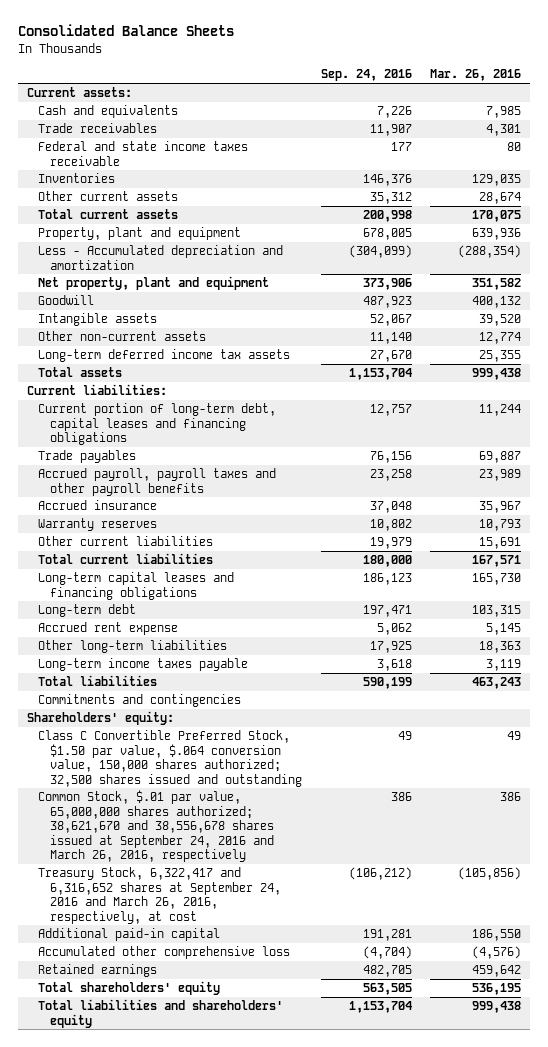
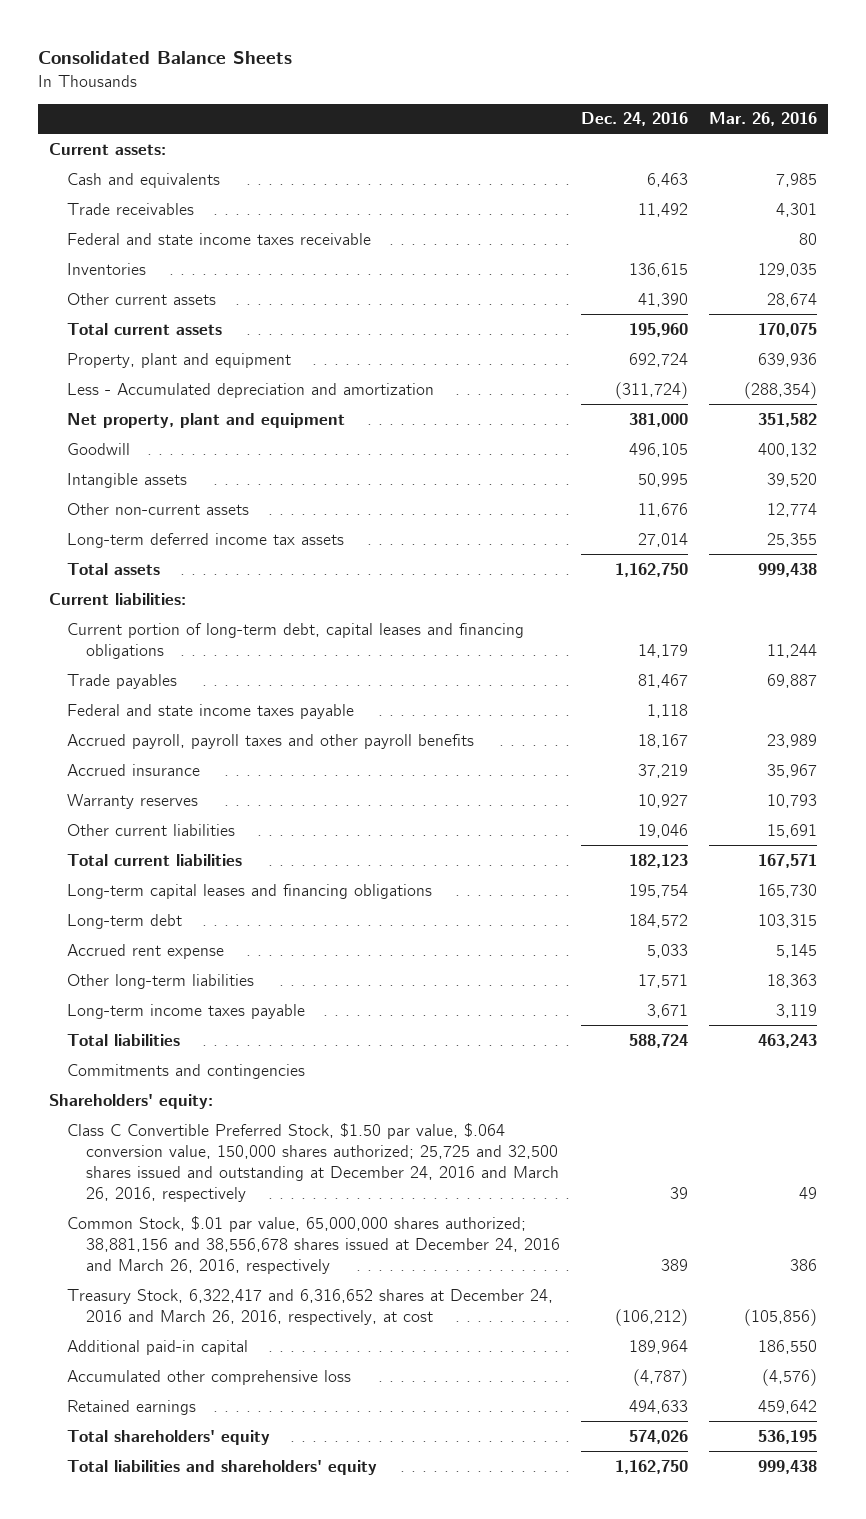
- | Sep. 24, 2016 | Mar. 26, 2016
+ | Dec. 24, 2016 | Mar. 26, 2016
+ Federal and state income taxes payable | 1,118 |
- Class C Convertible Preferred Stock, $1.50 par value, $.064 conversion value, 150,000 shares authorized; 32,500 shares issued and outstanding | 49 | 49
- Common Stock, $.01 par value, 65,000,000 shares authorized; 38,621,670 and 38,556,678 shares issued at September 24, 2016 and March 26, 2016, respectively | 386 | 386
- Treasury Stock, 6,322,417 and 6,316,652 shares at September 24, 2016 and March 26, 2016, respectively, at cost | (106,212) | (105,856)
+ Class C Convertible Preferred Stock, $1.50 par value, $.064 conversion value, 150,000 shares authorized; 25,725 and 32,500 shares issued and outstanding at December 24, 2016 and March 26, 2016, respectively | 39 | 49
+ Common Stock, $.01 par value, 65,000,000 shares authorized; 38,881,156 and 38,556,678 shares issued at December 24, 2016 and March 26, 2016, respectively | 389 | 386
+ Treasury Stock, 6,322,417 and 6,316,652 shares at December 24, 2016 and March 26, 2016, respectively, at cost | (106,212) | (105,856)

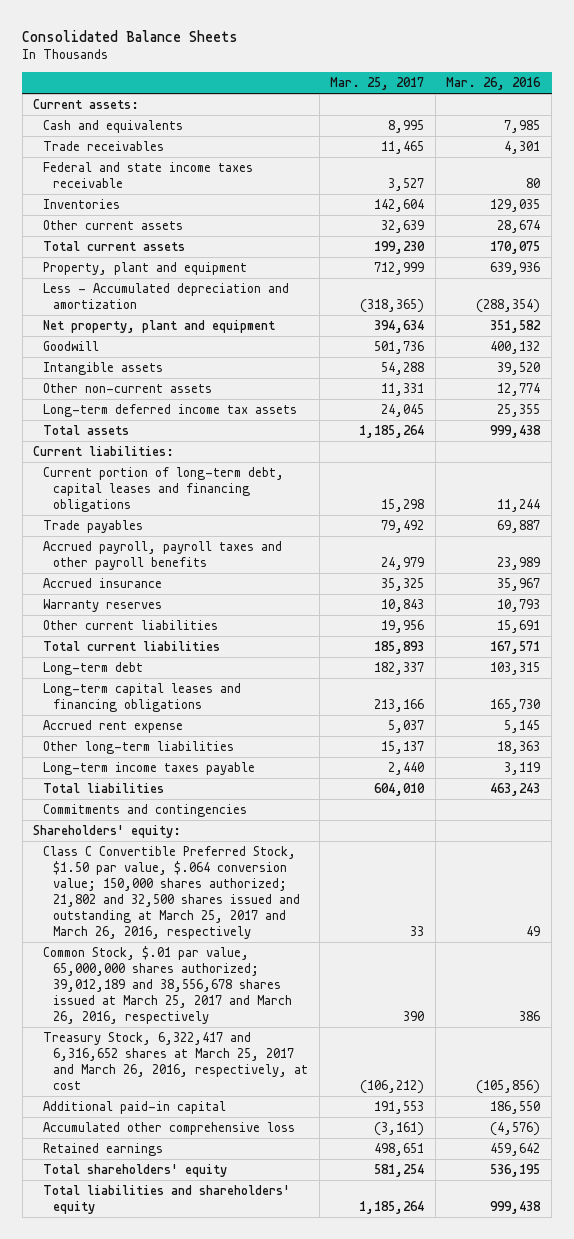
- | Dec. 24, 2016 | Mar. 26, 2016
+ | Mar. 25, 2017 | Mar. 26, 2016
- Federal and state income taxes payable | 1,118 |
moved down: Long-term capital leases and financing obligations | 213,166 | 165,730
- Class C Convertible Preferred Stock, $1.50 par value, $.064 conversion value, 150,000 shares authorized; 25,725 and 32,500 shares issued and outstanding at December 24, 2016 and March 26, 2016, respectively | 39 | 49
- Common Stock, $.01 par value, 65,000,000 shares authorized; 38,881,156 and 38,556,678 shares issued at December 24, 2016 and March 26, 2016, respectively | 389 | 386
- Treasury Stock, 6,322,417 and 6,316,652 shares at December 24, 2016 and March 26, 2016, respectively, at cost | (106,212) | (105,856)
+ Class C Convertible Preferred Stock, $1.50 par value, $.064 conversion value; 150,000 shares authorized; 21,802 and 32,500 shares issued and outstanding at March 25, 2017 and March 26, 2016, respectively | 33 | 49
+ Common Stock, $.01 par value, 65,000,000 shares authorized; 39,012,189 and 38,556,678 shares issued at March 25, 2017 and March 26, 2016, respectively | 390 | 386
+ Treasury Stock, 6,322,417 and 6,316,652 shares at March 25, 2017 and March 26, 2016, respectively, at cost | (106,212) | (105,856)

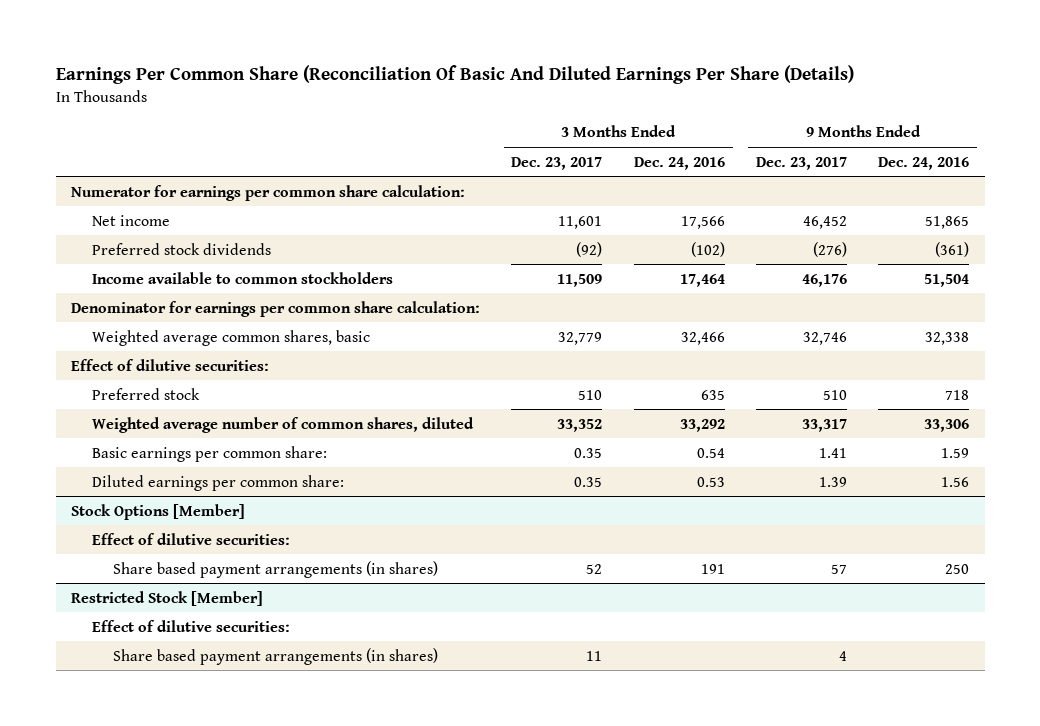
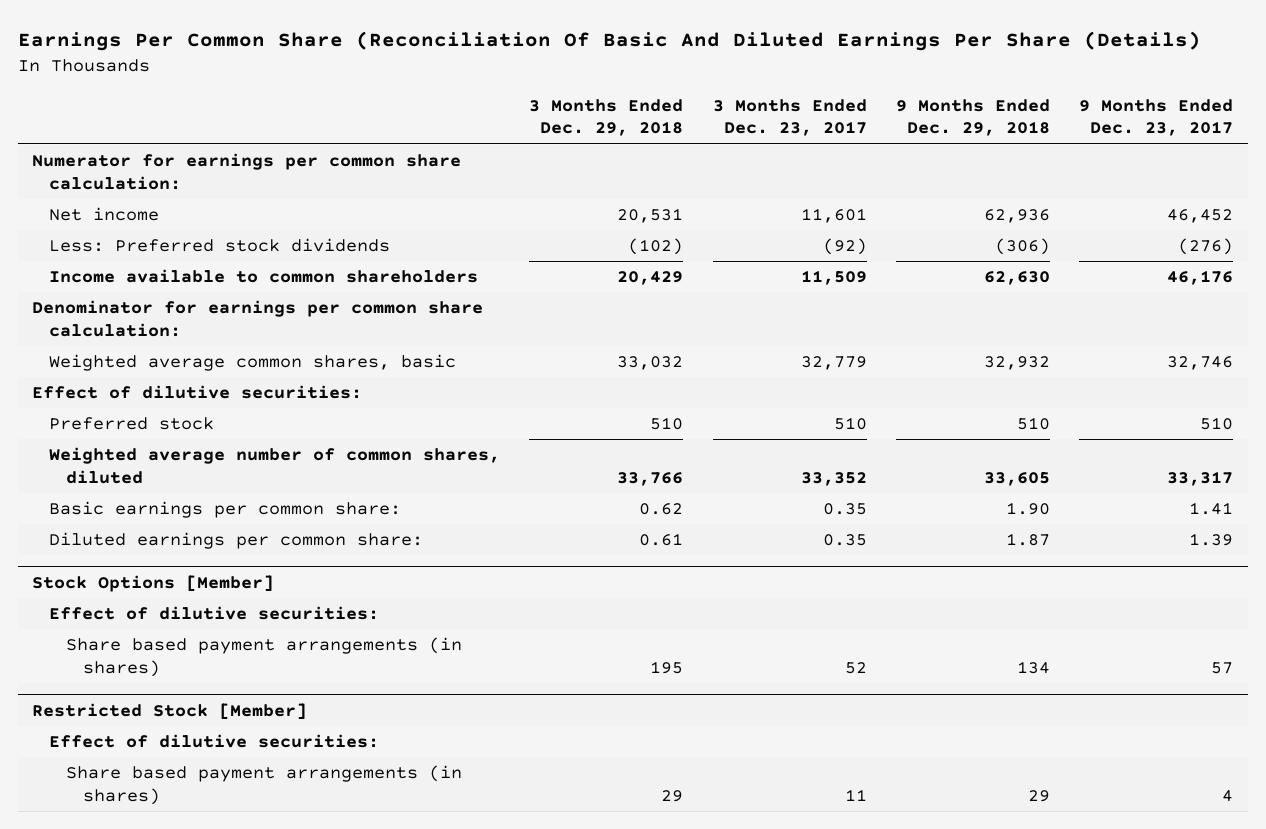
- | 3 Months Ended Dec. 23, 2017 | 3 Months Ended Dec. 24, 2016 | 9 Months Ended Dec. 23, 2017 | 9 Months Ended Dec. 24, 2016
+ | 3 Months Ended Dec. 29, 2018 | 3 Months Ended Dec. 23, 2017 | 9 Months Ended Dec. 29, 2018 | 9 Months Ended Dec. 23, 2017
- Preferred stock dividends | (92) | (102) | (276) | (361)
- Income available to common stockholders | 11,509 | 17,464 | 46,176 | 51,504
+ Less: Preferred stock dividends | (102) | (92) | (306) | (276)
+ Income available to common shareholders | 20,429 | 11,509 | 62,630 | 46,176

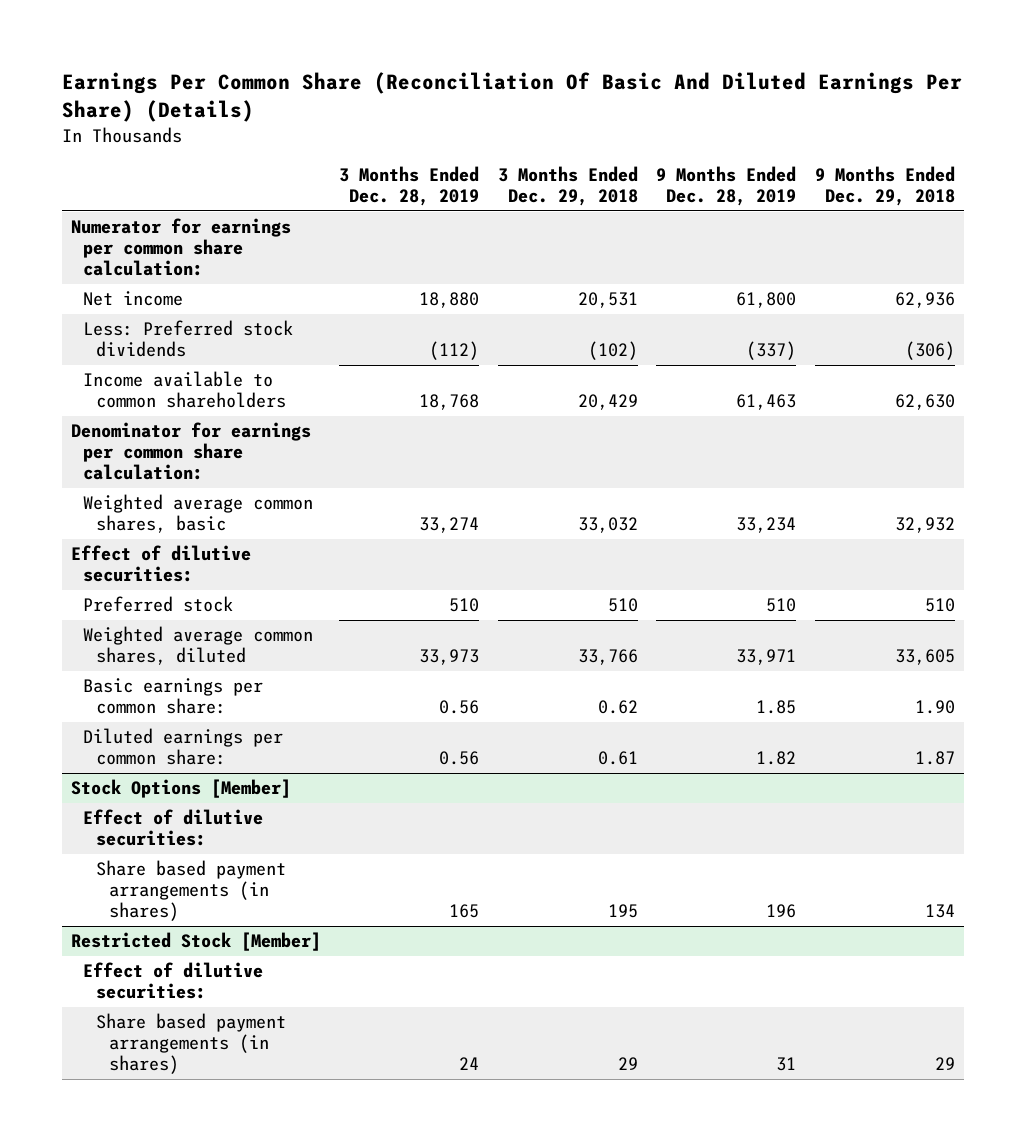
- Earnings Per Common Share (Reconciliation Of Basic And Diluted Earnings Per Share (Details)
+ Earnings Per Common Share (Reconciliation Of Basic And Diluted Earnings Per Share) (Details)
- | 3 Months Ended Dec. 29, 2018 | 3 Months Ended Dec. 23, 2017 | 9 Months Ended Dec. 29, 2018 | 9 Months Ended Dec. 23, 2017
+ | 3 Months Ended Dec. 28, 2019 | 3 Months Ended Dec. 29, 2018 | 9 Months Ended Dec. 28, 2019 | 9 Months Ended Dec. 29, 2018
- Weighted average number of common shares, diluted | 33,766 | 33,352 | 33,605 | 33,317
+ Weighted average common shares, diluted | 33,973 | 33,766 | 33,971 | 33,605

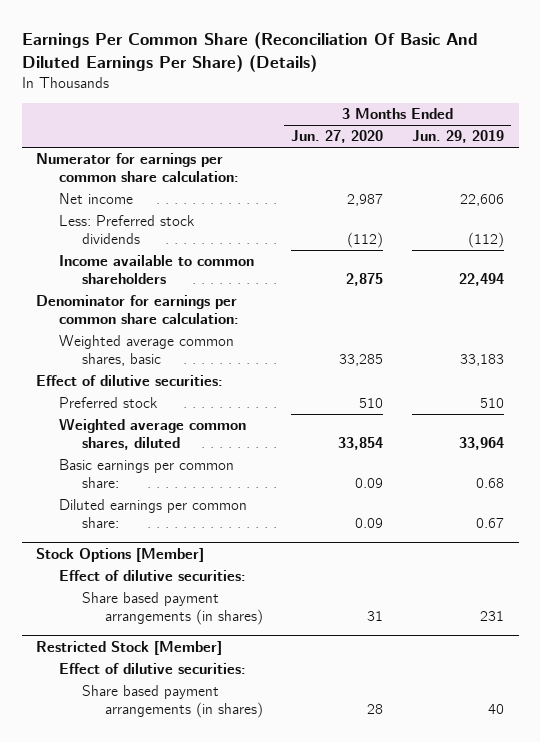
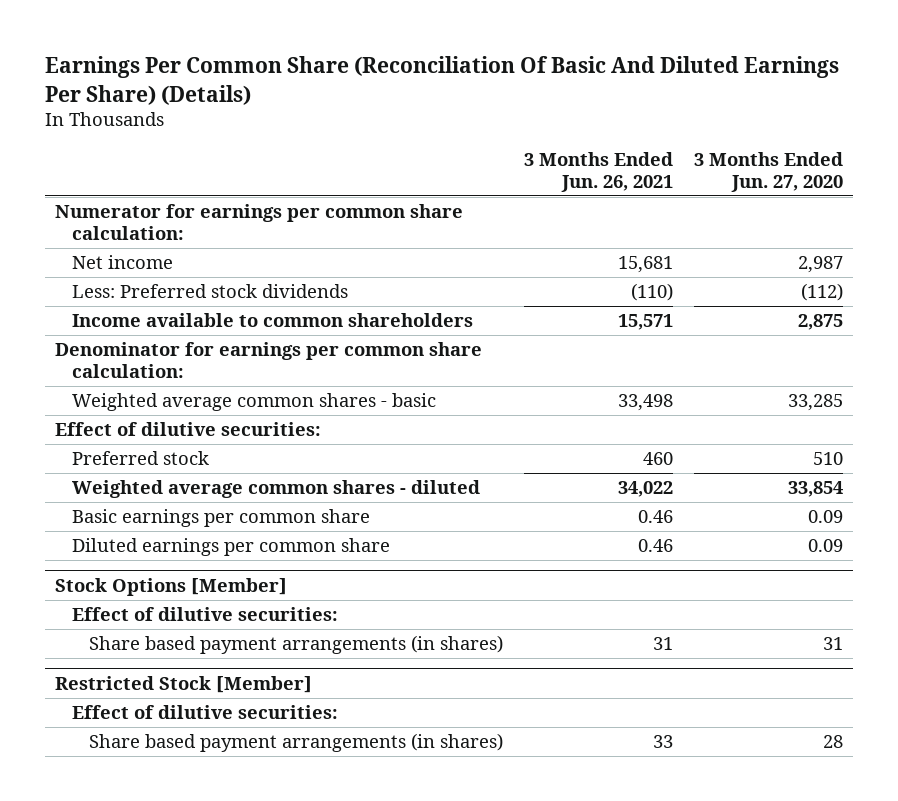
- | 3 Months Ended Jun. 27, 2020 | 3 Months Ended Jun. 29, 2019
+ | 3 Months Ended Jun. 26, 2021 | 3 Months Ended Jun. 27, 2020
- Weighted average common shares, basic | 33,285 | 33,183
+ Weighted average common shares - basic | 33,498 | 33,285
- Weighted average common shares, diluted | 33,854 | 33,964
- Basic earnings per common share: | 0.09 | 0.68
- Diluted earnings per common share: | 0.09 | 0.67
+ Weighted average common shares - diluted | 34,022 | 33,854
+ Basic earnings per common share | 0.46 | 0.09
+ Diluted earnings per common share | 0.46 | 0.09

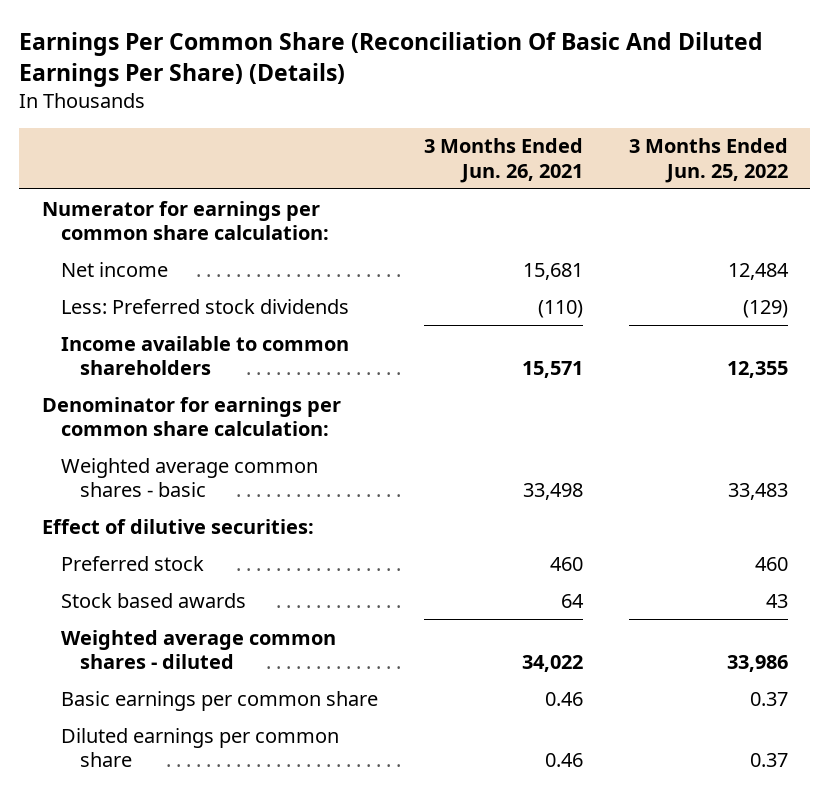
- | 3 Months Ended Jun. 26, 2021 | 3 Months Ended Jun. 27, 2020
+ | 3 Months Ended Jun. 26, 2021 | 3 Months Ended Jun. 25, 2022
+ Stock based awards | 64 | 43
- Stock Options [Member]
- Effect of dilutive securities:
- Share based payment arrangements (in shares) | 31 | 31
- Restricted Stock [Member]
- Effect of dilutive securities:
- Share based payment arrangements (in shares) | 33 | 28

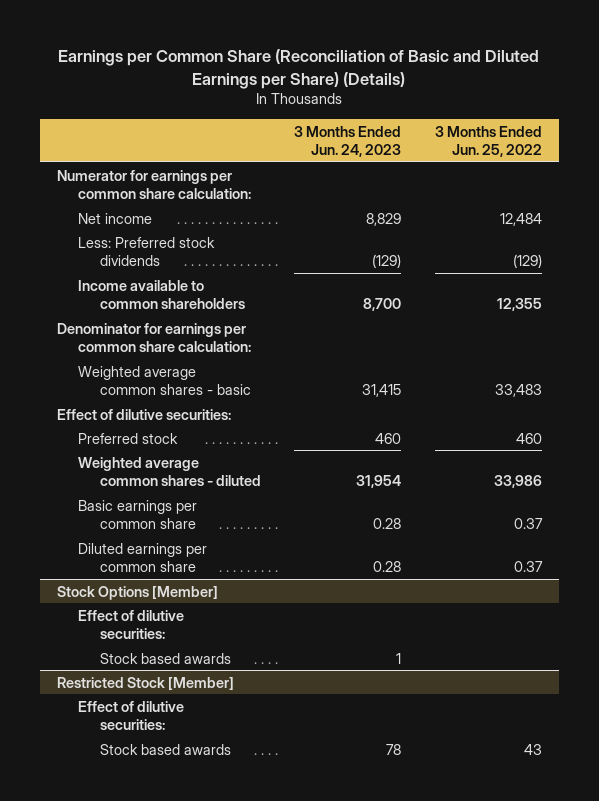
- Earnings Per Common Share (Reconciliation Of Basic And Diluted Earnings Per Share) (Details)
+ Earnings per Common Share (Reconciliation of Basic and Diluted Earnings per Share) (Details)
- | 3 Months Ended Jun. 26, 2021 | 3 Months Ended Jun. 25, 2022
+ | 3 Months Ended Jun. 24, 2023 | 3 Months Ended Jun. 25, 2022
- Stock based awards | 64 | 43
+ Stock Options [Member]
+ Effect of dilutive securities:
+ Stock based awards | 1 |
+ Restricted Stock [Member]
+ Effect of dilutive securities:
+ Stock based awards | 78 | 43

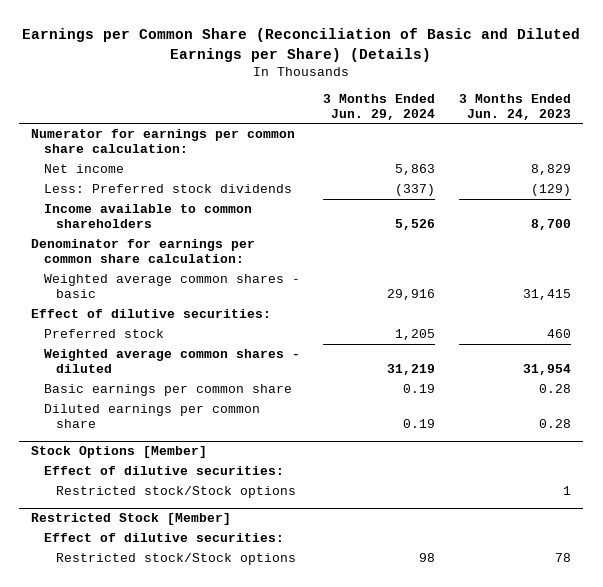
- | 3 Months Ended Jun. 24, 2023 | 3 Months Ended Jun. 25, 2022
+ | 3 Months Ended Jun. 29, 2024 | 3 Months Ended Jun. 24, 2023
@ Stock Options [Member]
- Stock based awards | 1 |
+ Restricted stock/Stock options | | 1
@ Restricted Stock [Member]
- Stock based awards | 78 | 43
+ Restricted stock/Stock options | 98 | 78

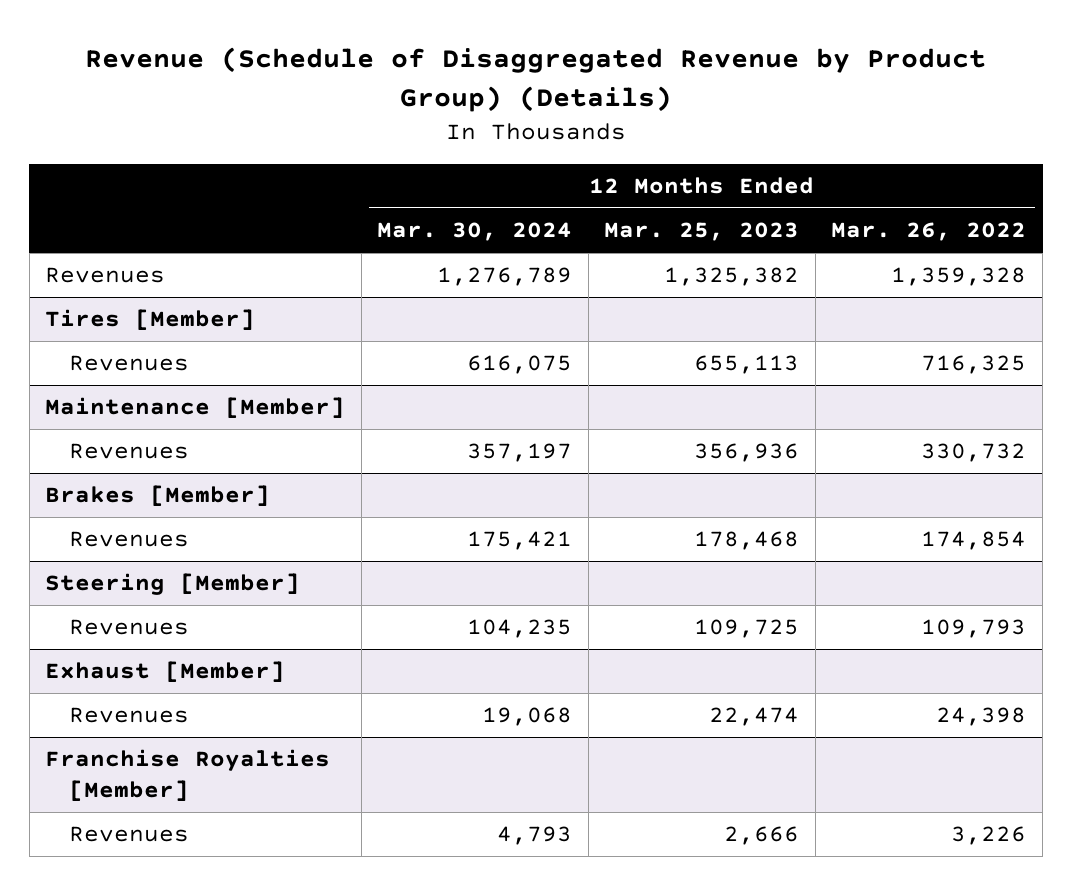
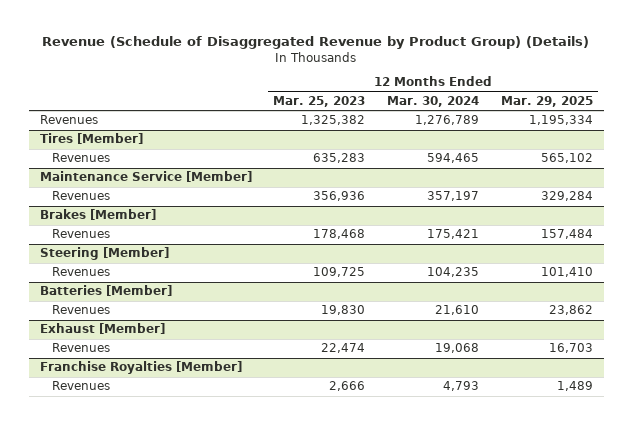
- | 12 Months Ended Mar. 30, 2024 | 12 Months Ended Mar. 25, 2023 | 12 Months Ended Mar. 26, 2022
+ | 12 Months Ended Mar. 25, 2023 | 12 Months Ended Mar. 30, 2024 | 12 Months Ended Mar. 29, 2025
@ Tires [Member]
- Revenues | 616,075 | 655,113 | 716,325
- Maintenance [Member]
@ Tires [Member]
+ Revenues | 635,283 | 594,465 | 565,102
+ Maintenance Service [Member]
+ Batteries [Member]
+ Revenues | 19,830 | 21,610 | 23,862

